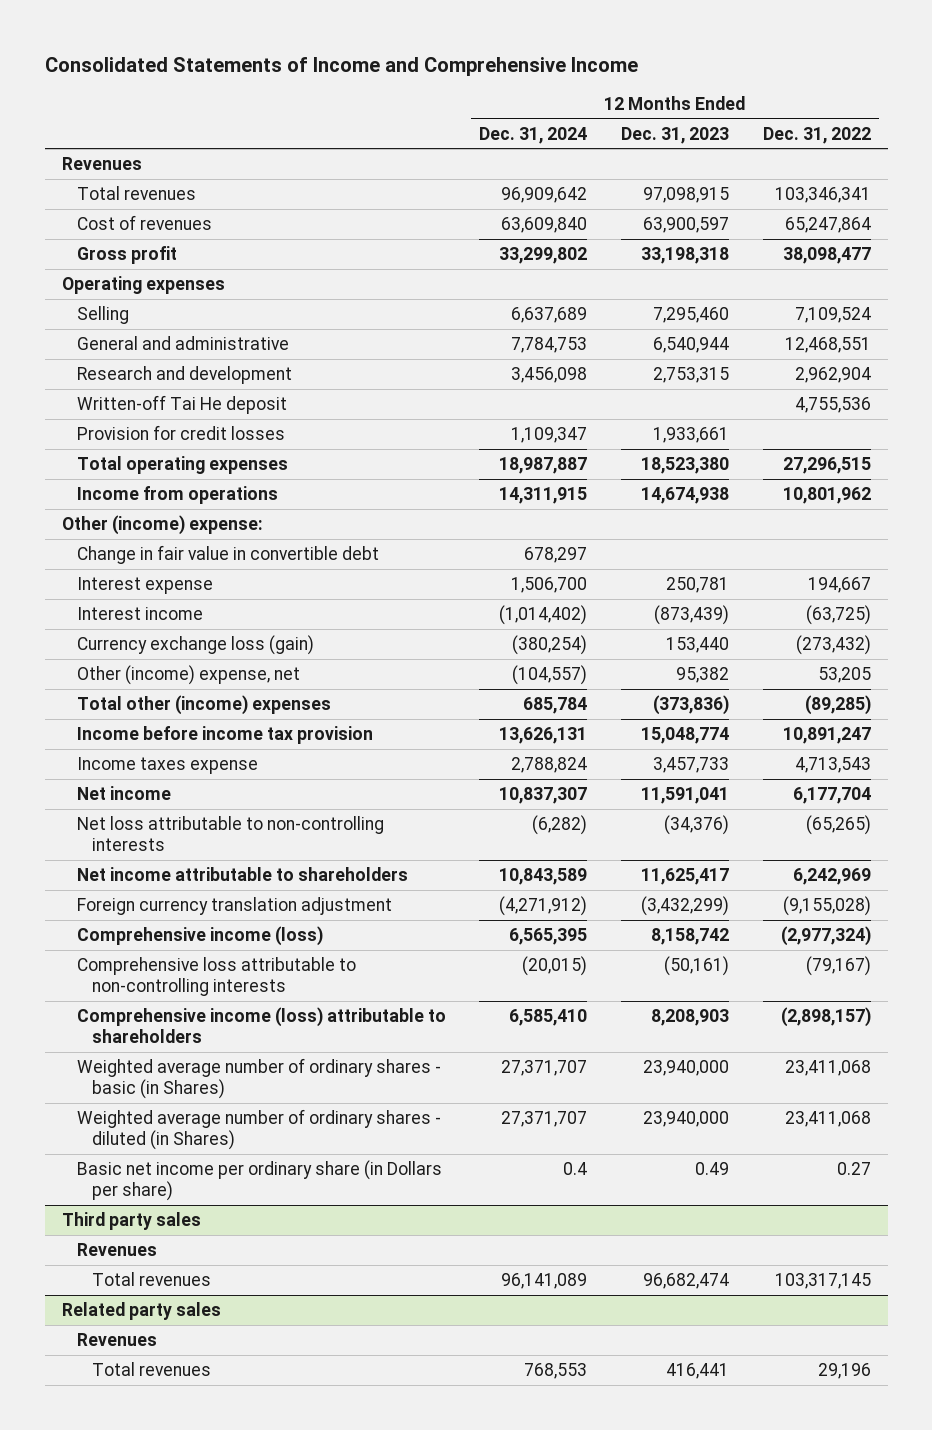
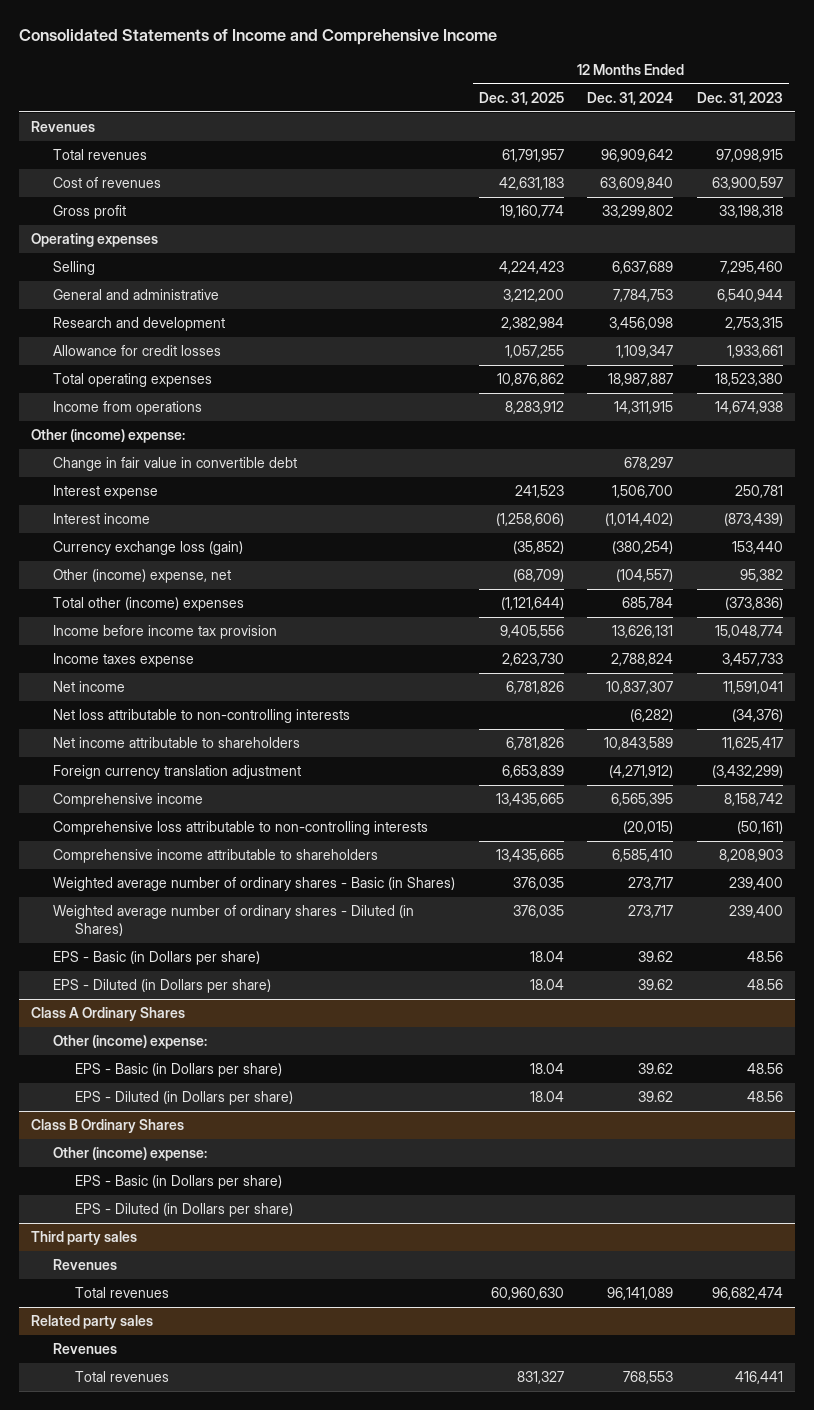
- | 12 Months Ended Dec. 31, 2024 | 12 Months Ended Dec. 31, 2023 | 12 Months Ended Dec. 31, 2022
+ | 12 Months Ended Dec. 31, 2025 | 12 Months Ended Dec. 31, 2024 | 12 Months Ended Dec. 31, 2023
- Written-off Tai He deposit | | | 4,755,536
- Provision for credit losses | 1,109,347 | 1,933,661 |
+ Allowance for credit losses | 1,057,255 | 1,109,347 | 1,933,661
- Comprehensive income (loss) | 6,565,395 | 8,158,742 | (2,977,324)
+ Comprehensive income | 13,435,665 | 6,565,395 | 8,158,742
- Comprehensive income (loss) attributable to shareholders | 6,585,410 | 8,208,903 | (2,898,157)
- Weighted average number of ordinary shares - basic (in Shares) | 27,371,707 | 23,940,000 | 23,411,068
- Weighted average number of ordinary shares - diluted (in Shares) | 27,371,707 | 23,940,000 | 23,411,068
- Basic net income per ordinary share (in Dollars per share) | 0.4 | 0.49 | 0.27
+ Comprehensive income attributable to shareholders | 13,435,665 | 6,585,410 | 8,208,903
+ Weighted average number of ordinary shares - Basic (in Shares) | 376,035 | 273,717 | 239,400
+ Weighted average number of ordinary shares - Diluted (in Shares) | 376,035 | 273,717 | 239,400
+ EPS - Basic (in Dollars per share) | 18.04 | 39.62 | 48.56
+ EPS - Diluted (in Dollars per share) | 18.04 | 39.62 | 48.56
+ Class A Ordinary Shares
+ Other (income) expense:
+ EPS - Basic (in Dollars per share) | 18.04 | 39.62 | 48.56
+ EPS - Diluted (in Dollars per share) | 18.04 | 39.62 | 48.56
+ Class B Ordinary Shares
+ Other (income) expense:
+ EPS - Basic (in Dollars per share)
+ EPS - Diluted (in Dollars per share)

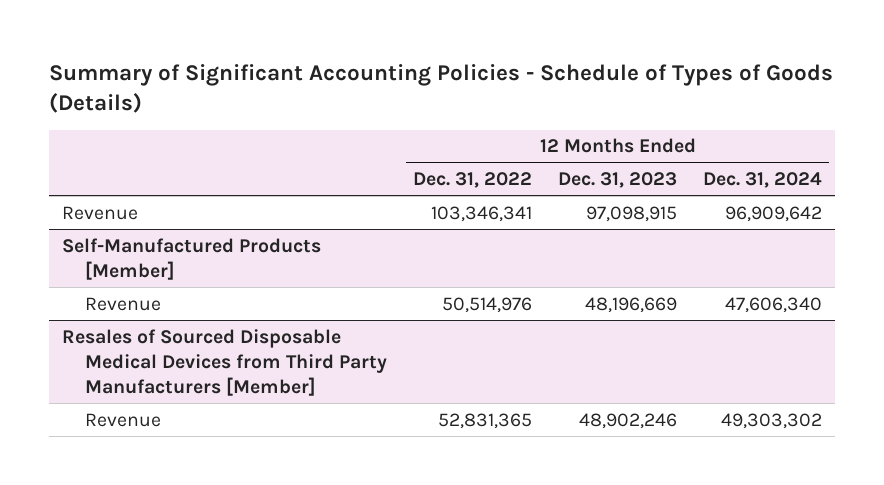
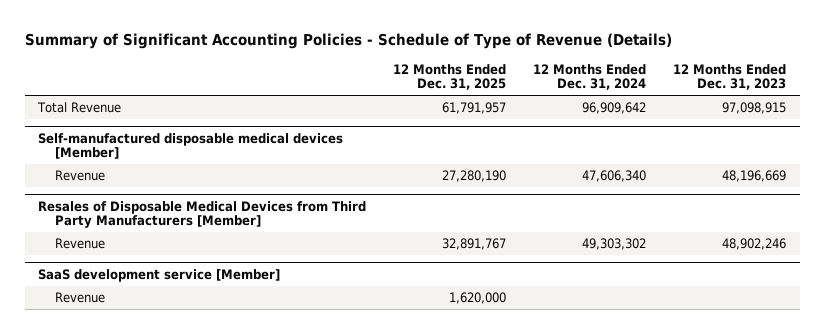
- Summary of Significant Accounting Policies - Schedule of Types of Goods (Details)
+ Summary of Significant Accounting Policies - Schedule of Type of Revenue (Details)
- | 12 Months Ended Dec. 31, 2022 | 12 Months Ended Dec. 31, 2023 | 12 Months Ended Dec. 31, 2024
+ | 12 Months Ended Dec. 31, 2025 | 12 Months Ended Dec. 31, 2024 | 12 Months Ended Dec. 31, 2023
- Revenue | 103,346,341 | 97,098,915 | 96,909,642
- Self-Manufactured Products [Member]
+ Total Revenue | 61,791,957 | 96,909,642 | 97,098,915
+ Self-manufactured disposable medical devices [Member]
- Resales of Sourced Disposable Medical Devices from Third Party Manufacturers [Member]
+ Resales of Disposable Medical Devices from Third Party Manufacturers [Member]
+ SaaS development service [Member]
+ Revenue | 1,620,000 | |

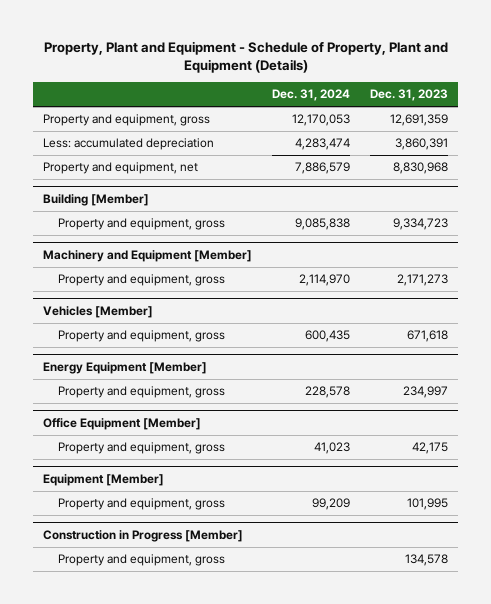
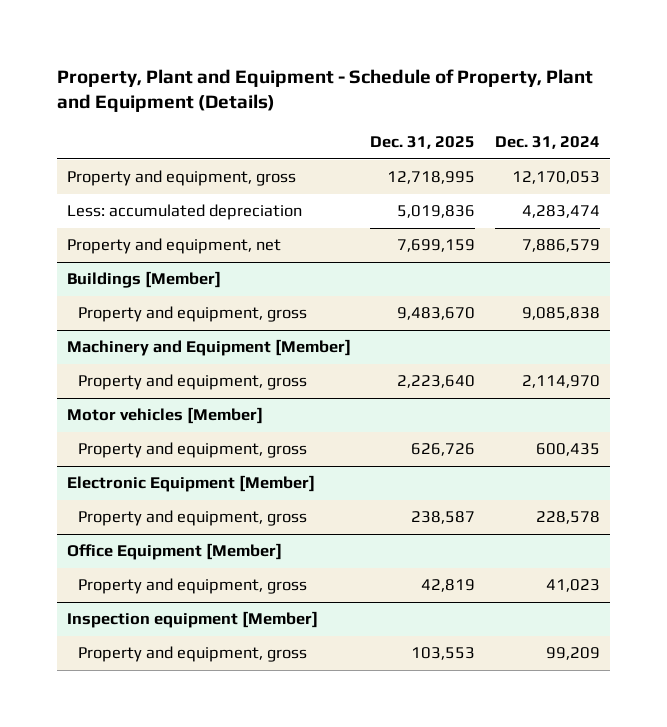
- | Dec. 31, 2024 | Dec. 31, 2023
+ | Dec. 31, 2025 | Dec. 31, 2024
- Building [Member]
+ Buildings [Member]
- Vehicles [Member]
+ Motor vehicles [Member]
- Energy Equipment [Member]
+ Electronic Equipment [Member]
- Equipment [Member]
+ Inspection equipment [Member]
- Construction in Progress [Member]
- Property and equipment, gross | | 134,578

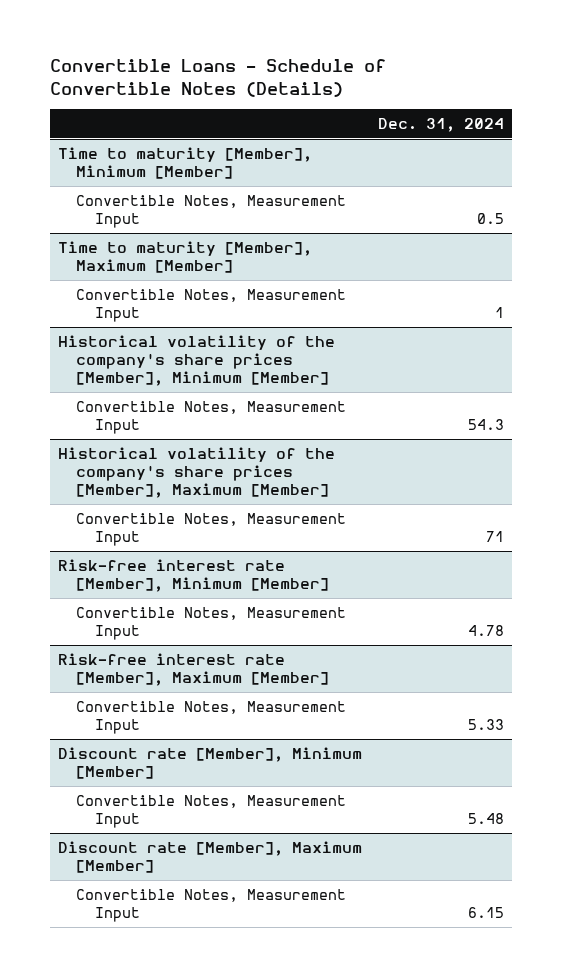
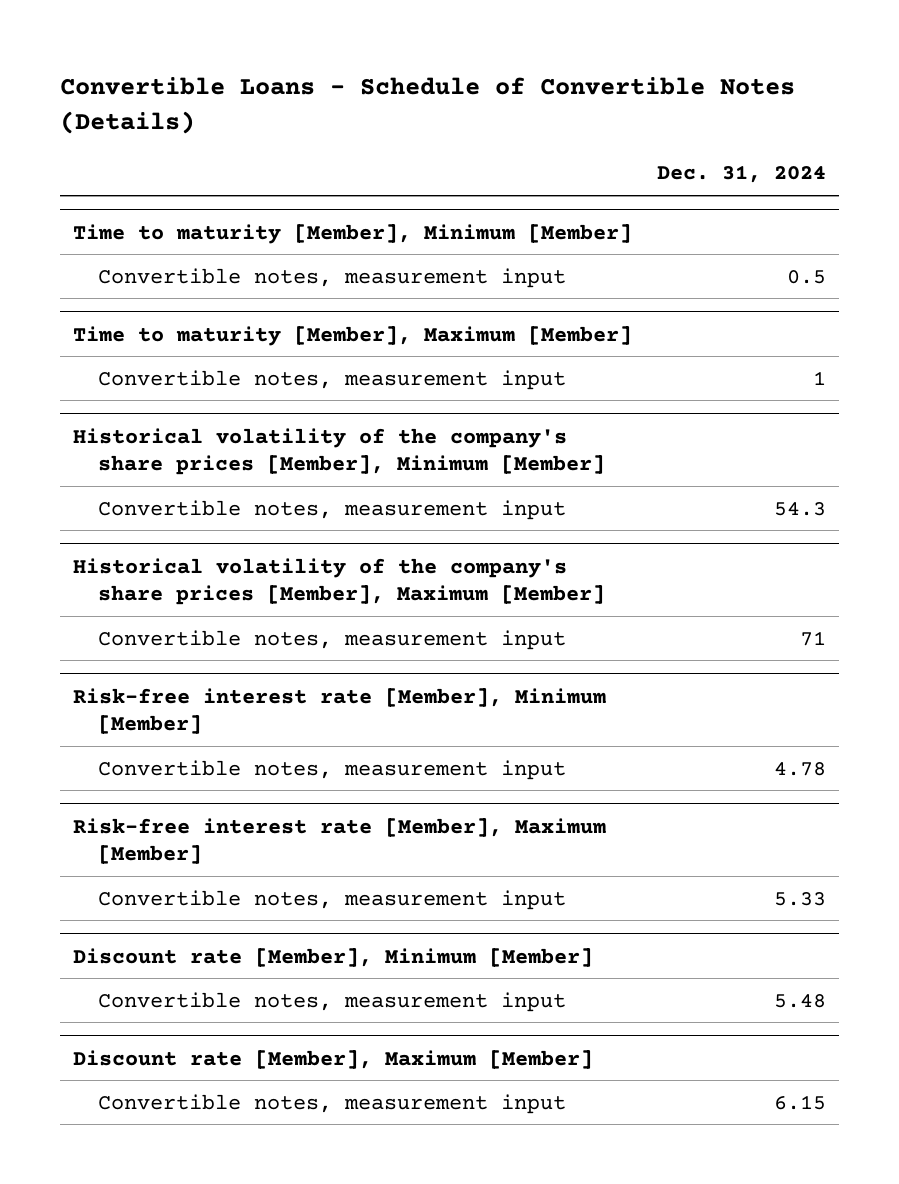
@ Time to maturity [Member], Minimum [Member]
- Convertible Notes, Measurement Input | 0.5
+ Convertible notes, measurement input | 0.5
@ Time to maturity [Member], Maximum [Member]
- Convertible Notes, Measurement Input | 1
+ Convertible notes, measurement input | 1
@ Historical volatility of the company's share prices [Member], Minimum [Member]
- Convertible Notes, Measurement Input | 54.3
+ Convertible notes, measurement input | 54.3
@ Historical volatility of the company's share prices [Member], Maximum [Member]
- Convertible Notes, Measurement Input | 71
+ Convertible notes, measurement input | 71
@ Risk-free interest rate [Member], Minimum [Member]
- Convertible Notes, Measurement Input | 4.78
+ Convertible notes, measurement input | 4.78
@ Risk-free interest rate [Member], Maximum [Member]
- Convertible Notes, Measurement Input | 5.33
+ Convertible notes, measurement input | 5.33
@ Discount rate [Member], Minimum [Member]
- Convertible Notes, Measurement Input | 5.48
+ Convertible notes, measurement input | 5.48
@ Discount rate [Member], Maximum [Member]
- Convertible Notes, Measurement Input | 6.15
+ Convertible notes, measurement input | 6.15

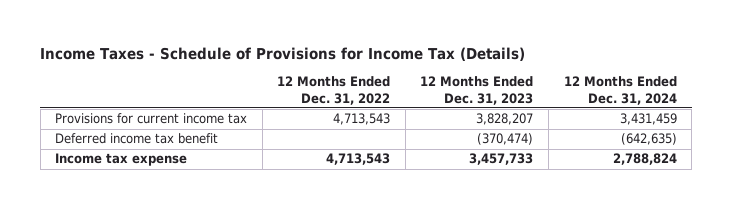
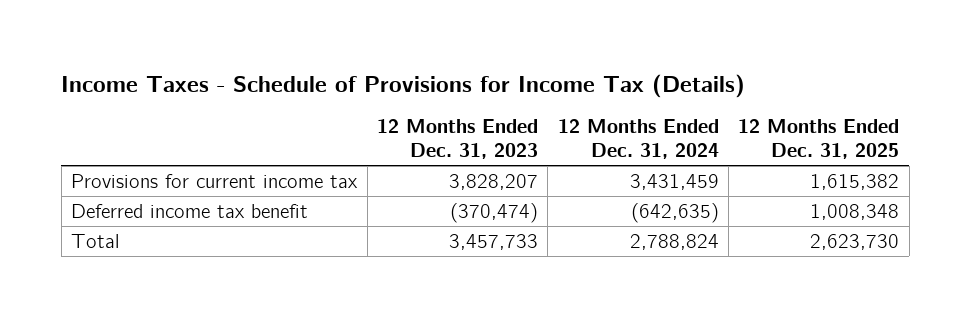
- | 12 Months Ended Dec. 31, 2022 | 12 Months Ended Dec. 31, 2023 | 12 Months Ended Dec. 31, 2024
+ | 12 Months Ended Dec. 31, 2023 | 12 Months Ended Dec. 31, 2024 | 12 Months Ended Dec. 31, 2025
- Income tax expense | 4,713,543 | 3,457,733 | 2,788,824
+ Total | 3,457,733 | 2,788,824 | 2,623,730

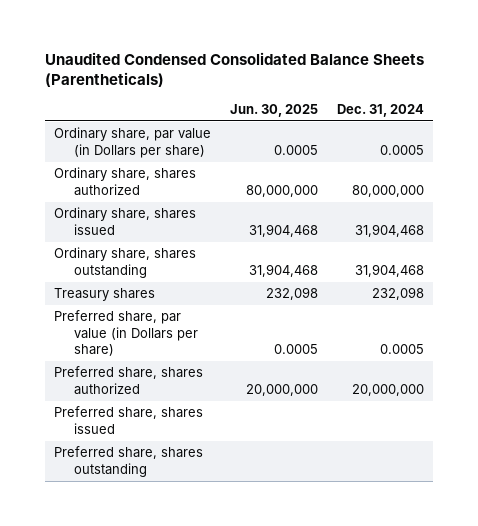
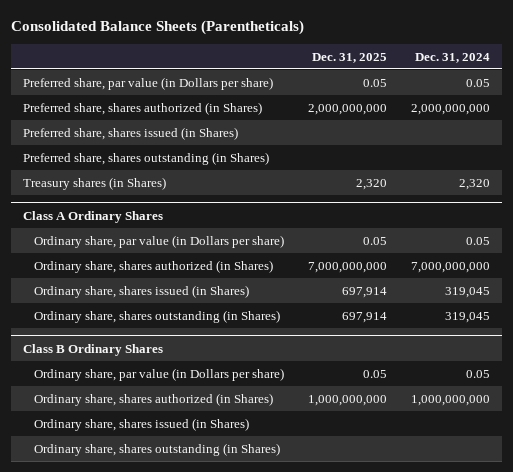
- Unaudited Condensed Consolidated Balance Sheets (Parentheticals)
+ Consolidated Balance Sheets (Parentheticals)
- | Jun. 30, 2025 | Dec. 31, 2024
+ | Dec. 31, 2025 | Dec. 31, 2024
- Ordinary share, par value (in Dollars per share) | 0.0005 | 0.0005
- Ordinary share, shares authorized | 80,000,000 | 80,000,000
- Ordinary share, shares issued | 31,904,468 | 31,904,468
- Ordinary share, shares outstanding | 31,904,468 | 31,904,468
- Treasury shares | 232,098 | 232,098
- Preferred share, par value (in Dollars per share) | 0.0005 | 0.0005
- Preferred share, shares authorized | 20,000,000 | 20,000,000
- Preferred share, shares issued
- Preferred share, shares outstanding
+ Preferred share, par value (in Dollars per share) | 0.05 | 0.05
+ Preferred share, shares authorized (in Shares) | 2,000,000,000 | 2,000,000,000
+ Preferred share, shares issued (in Shares)
+ Preferred share, shares outstanding (in Shares)
+ Treasury shares (in Shares) | 2,320 | 2,320
+ Class A Ordinary Shares
+ Ordinary share, par value (in Dollars per share) | 0.05 | 0.05
+ Ordinary share, shares authorized (in Shares) | 7,000,000,000 | 7,000,000,000
+ Ordinary share, shares issued (in Shares) | 697,914 | 319,045
+ Ordinary share, shares outstanding (in Shares) | 697,914 | 319,045
+ Class B Ordinary Shares
+ Ordinary share, par value (in Dollars per share) | 0.05 | 0.05
+ Ordinary share, shares authorized (in Shares) | 1,000,000,000 | 1,000,000,000
+ Ordinary share, shares issued (in Shares)
+ Ordinary share, shares outstanding (in Shares)

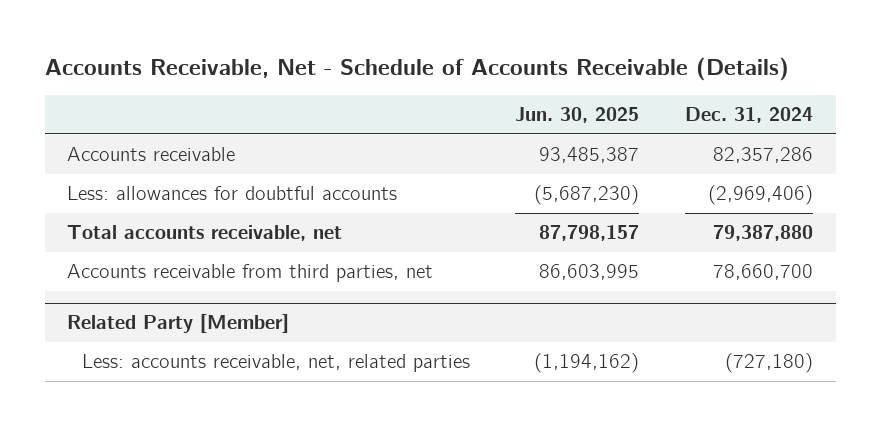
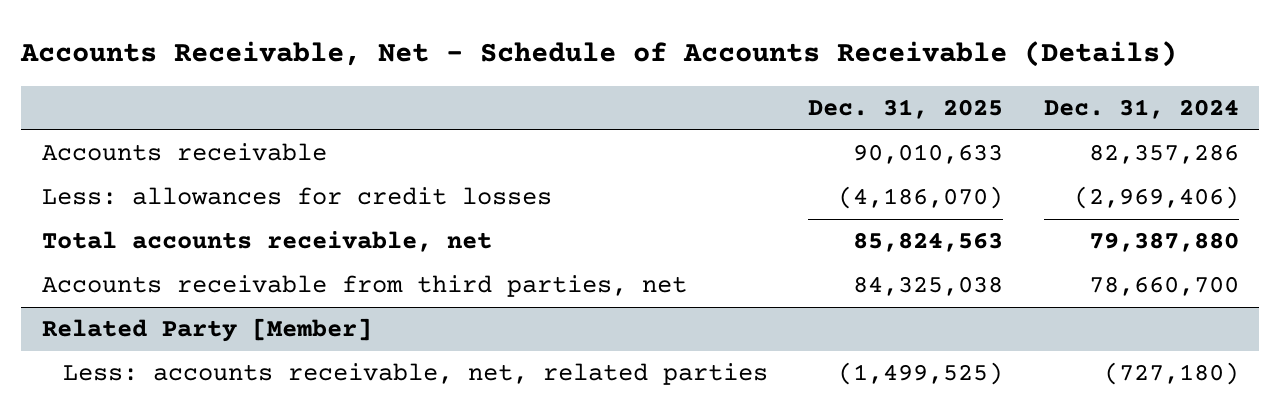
- | Jun. 30, 2025 | Dec. 31, 2024
+ | Dec. 31, 2025 | Dec. 31, 2024
- Less: allowances for doubtful accounts | (5,687,230) | (2,969,406)
+ Less: allowances for credit losses | (4,186,070) | (2,969,406)

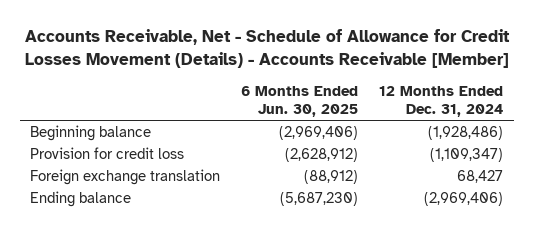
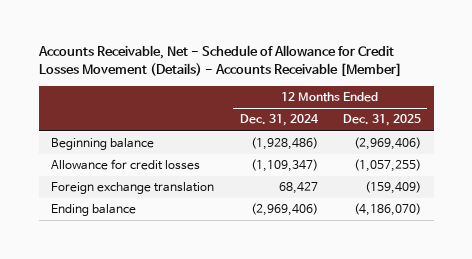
- | 6 Months Ended Jun. 30, 2025 | 12 Months Ended Dec. 31, 2024
+ | 12 Months Ended Dec. 31, 2024 | 12 Months Ended Dec. 31, 2025
- Provision for credit loss | (2,628,912) | (1,109,347)
+ Allowance for credit losses | (1,109,347) | (1,057,255)

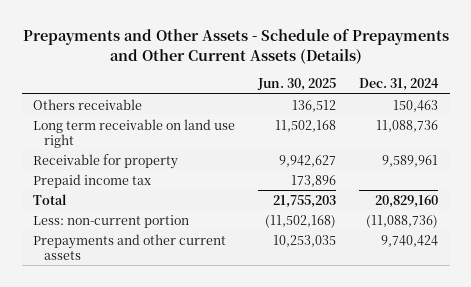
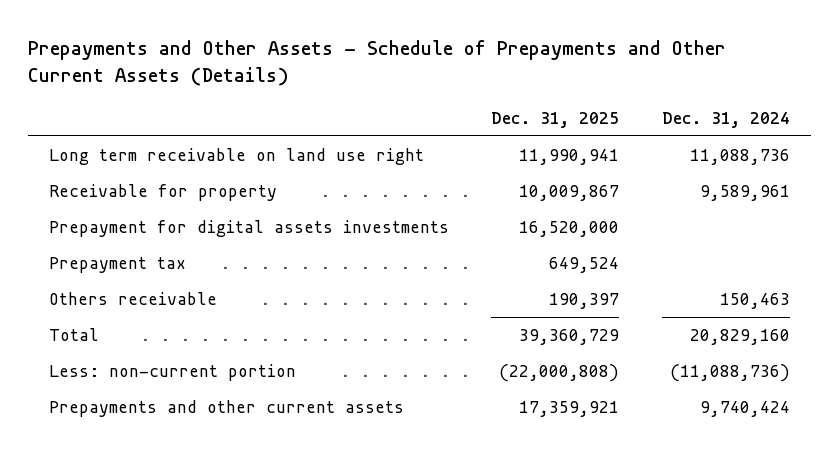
- | Jun. 30, 2025 | Dec. 31, 2024
+ | Dec. 31, 2025 | Dec. 31, 2024
- Prepaid income tax | 173,896 |
+ Prepayment for digital assets investments | 16,520,000 |
+ Prepayment tax | 649,524 |
moved down: Others receivable | 190,397 | 150,463

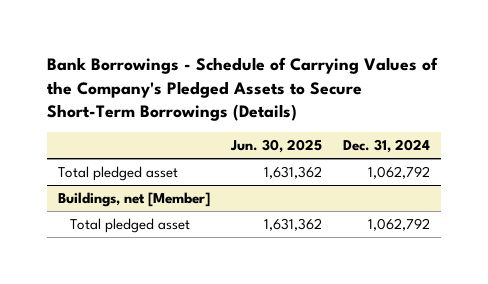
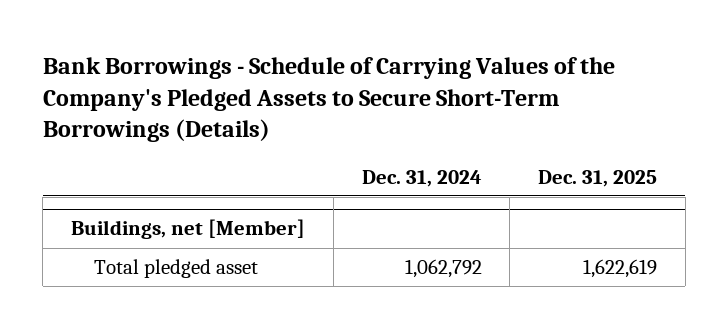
- | Jun. 30, 2025 | Dec. 31, 2024
+ | Dec. 31, 2024 | Dec. 31, 2025
- Total pledged asset | 1,631,362 | 1,062,792

